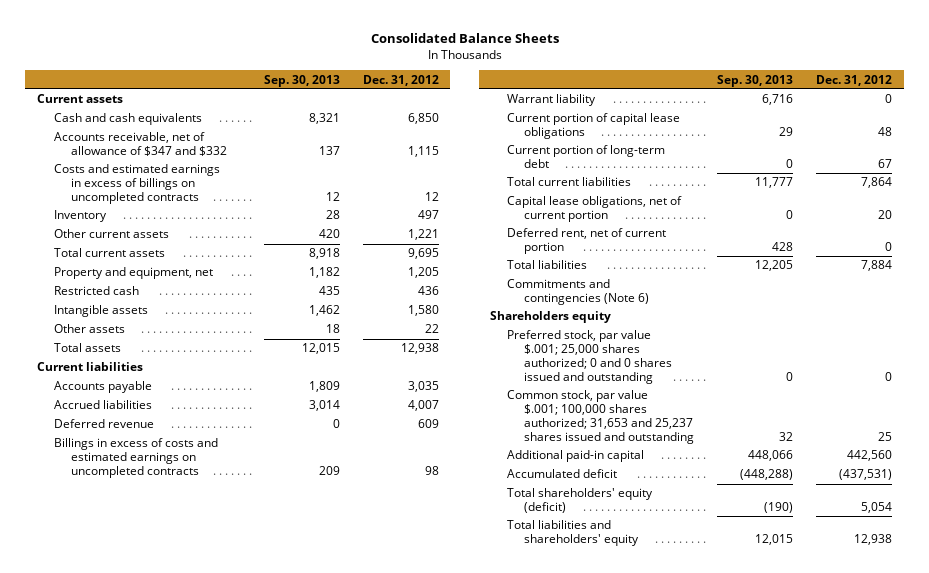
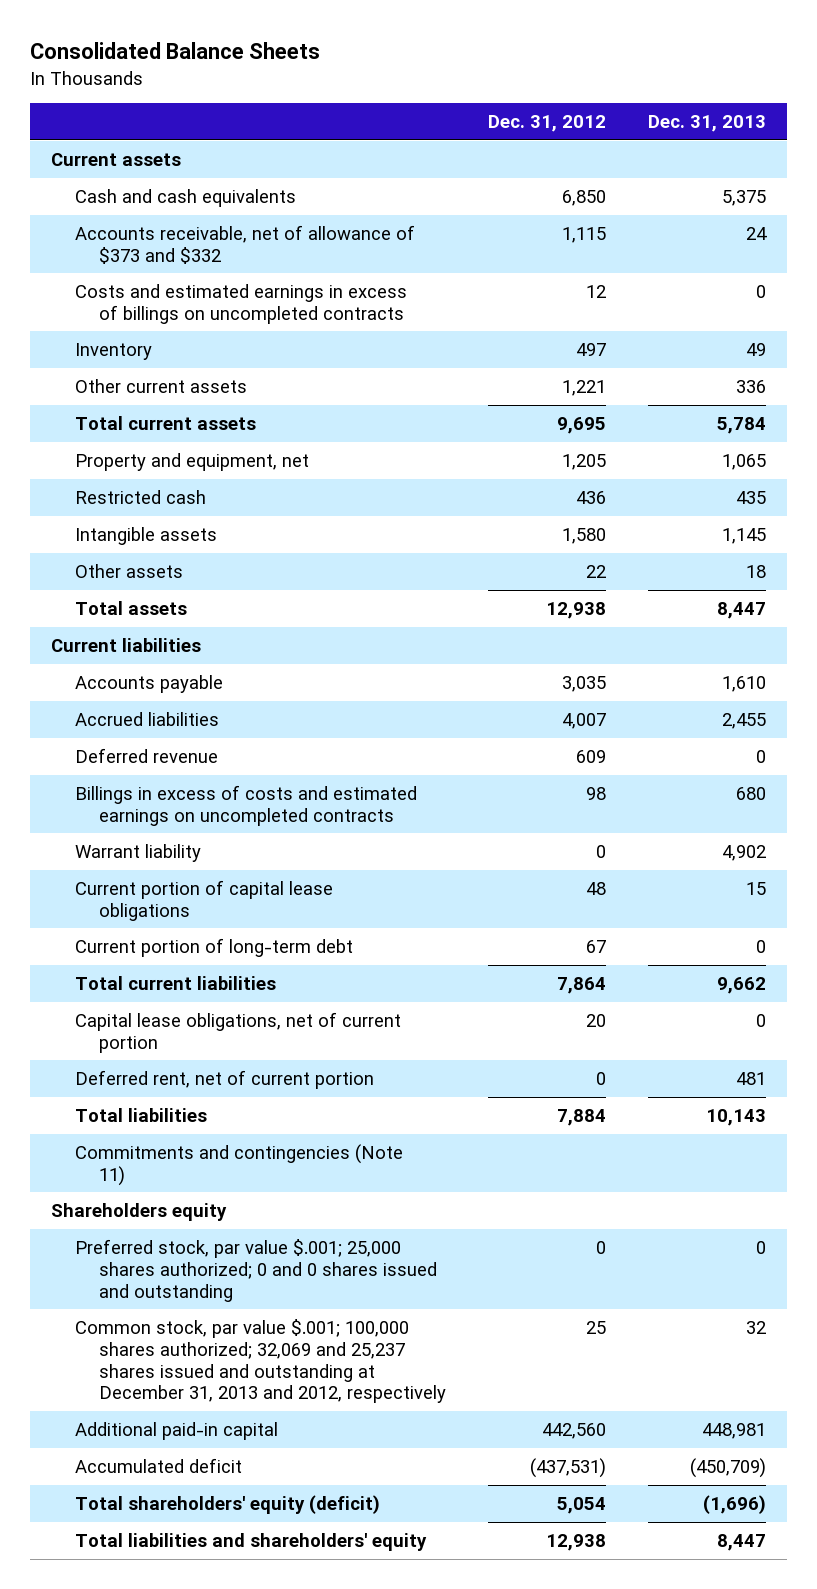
- | Sep. 30, 2013 | Dec. 31, 2012
+ | Dec. 31, 2012 | Dec. 31, 2013
- Accounts receivable, net of allowance of $347 and $332 | 137 | 1,115
+ Accounts receivable, net of allowance of $373 and $332 | 1,115 | 24
- Commitments and contingencies (Note 6)
+ Commitments and contingencies (Note 11)
- Common stock, par value $.001; 100,000 shares authorized; 31,653 and 25,237 shares issued and outstanding | 32 | 25
+ Common stock, par value $.001; 100,000 shares authorized; 32,069 and 25,237 shares issued and outstanding at December 31, 2013 and 2012, respectively | 25 | 32

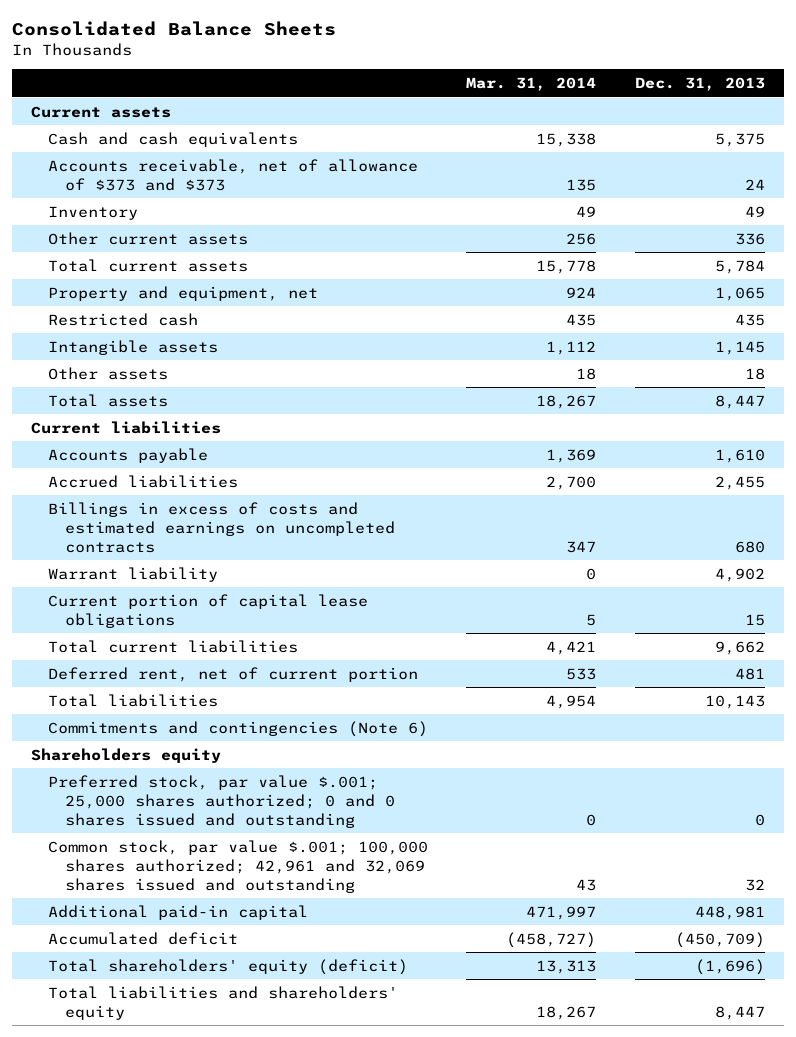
- | Dec. 31, 2012 | Dec. 31, 2013
+ | Mar. 31, 2014 | Dec. 31, 2013
- Accounts receivable, net of allowance of $373 and $332 | 1,115 | 24
- Costs and estimated earnings in excess of billings on uncompleted contracts | 12 | 0
+ Accounts receivable, net of allowance of $373 and $373 | 135 | 24
- Deferred revenue | 609 | 0
- Current portion of long-term debt | 67 | 0
- Capital lease obligations, net of current portion | 20 | 0
- Commitments and contingencies (Note 11)
+ Commitments and contingencies (Note 6)
- Common stock, par value $.001; 100,000 shares authorized; 32,069 and 25,237 shares issued and outstanding at December 31, 2013 and 2012, respectively | 25 | 32
+ Common stock, par value $.001; 100,000 shares authorized; 42,961 and 32,069 shares issued and outstanding | 43 | 32

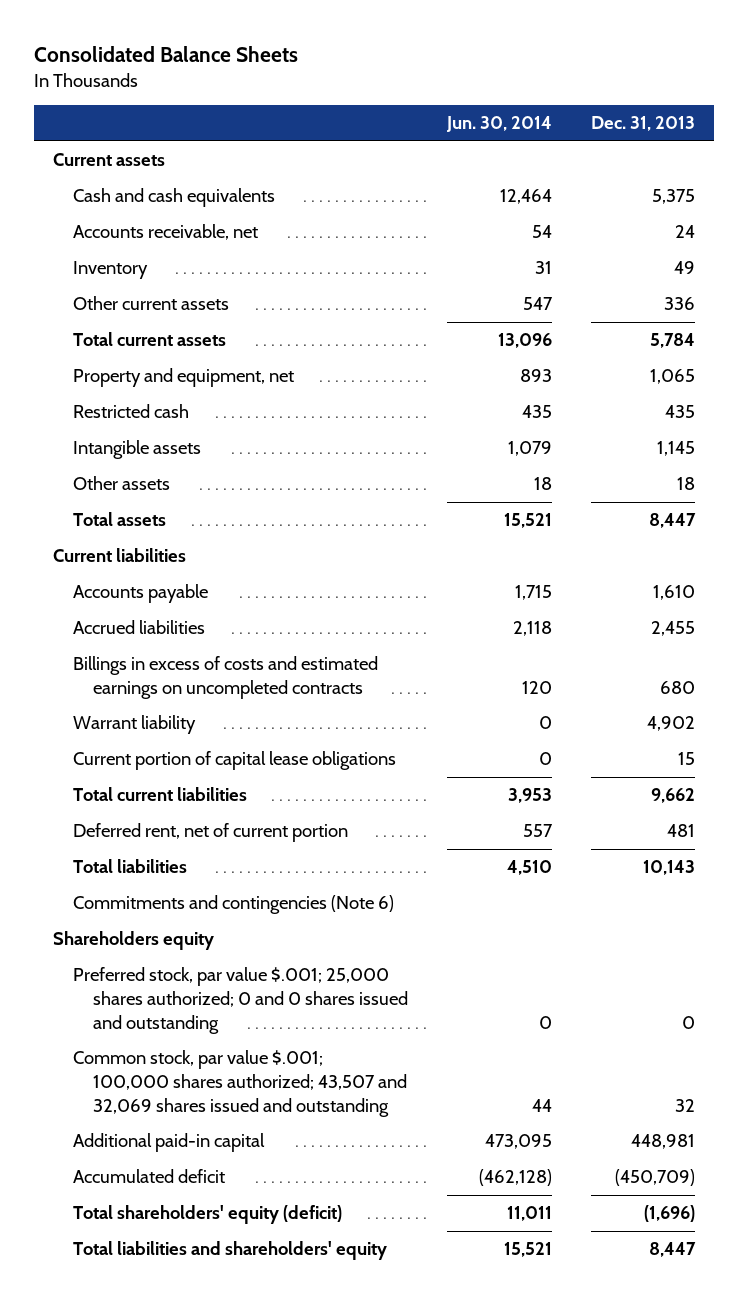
- | Mar. 31, 2014 | Dec. 31, 2013
+ | Jun. 30, 2014 | Dec. 31, 2013
- Accounts receivable, net of allowance of $373 and $373 | 135 | 24
+ Accounts receivable, net | 54 | 24
- Common stock, par value $.001; 100,000 shares authorized; 42,961 and 32,069 shares issued and outstanding | 43 | 32
+ Common stock, par value $.001; 100,000 shares authorized; 43,507 and 32,069 shares issued and outstanding | 44 | 32

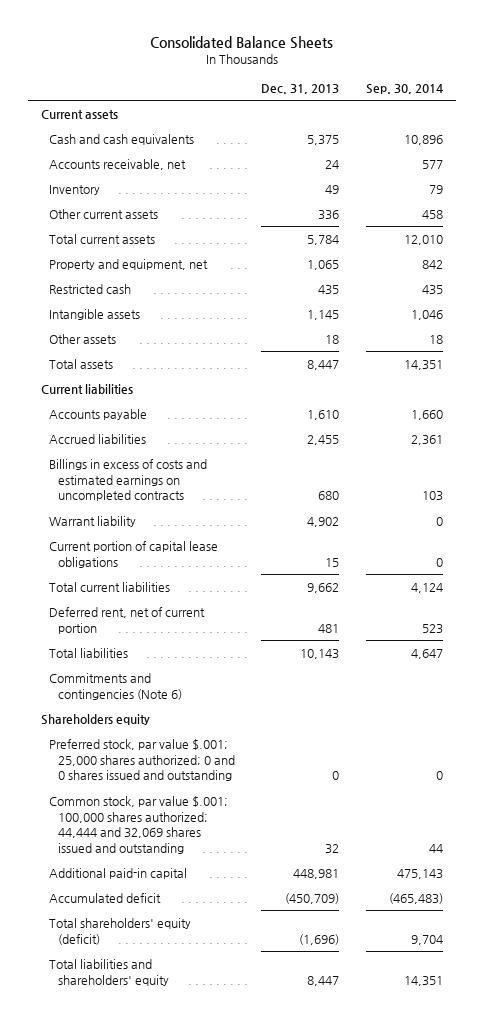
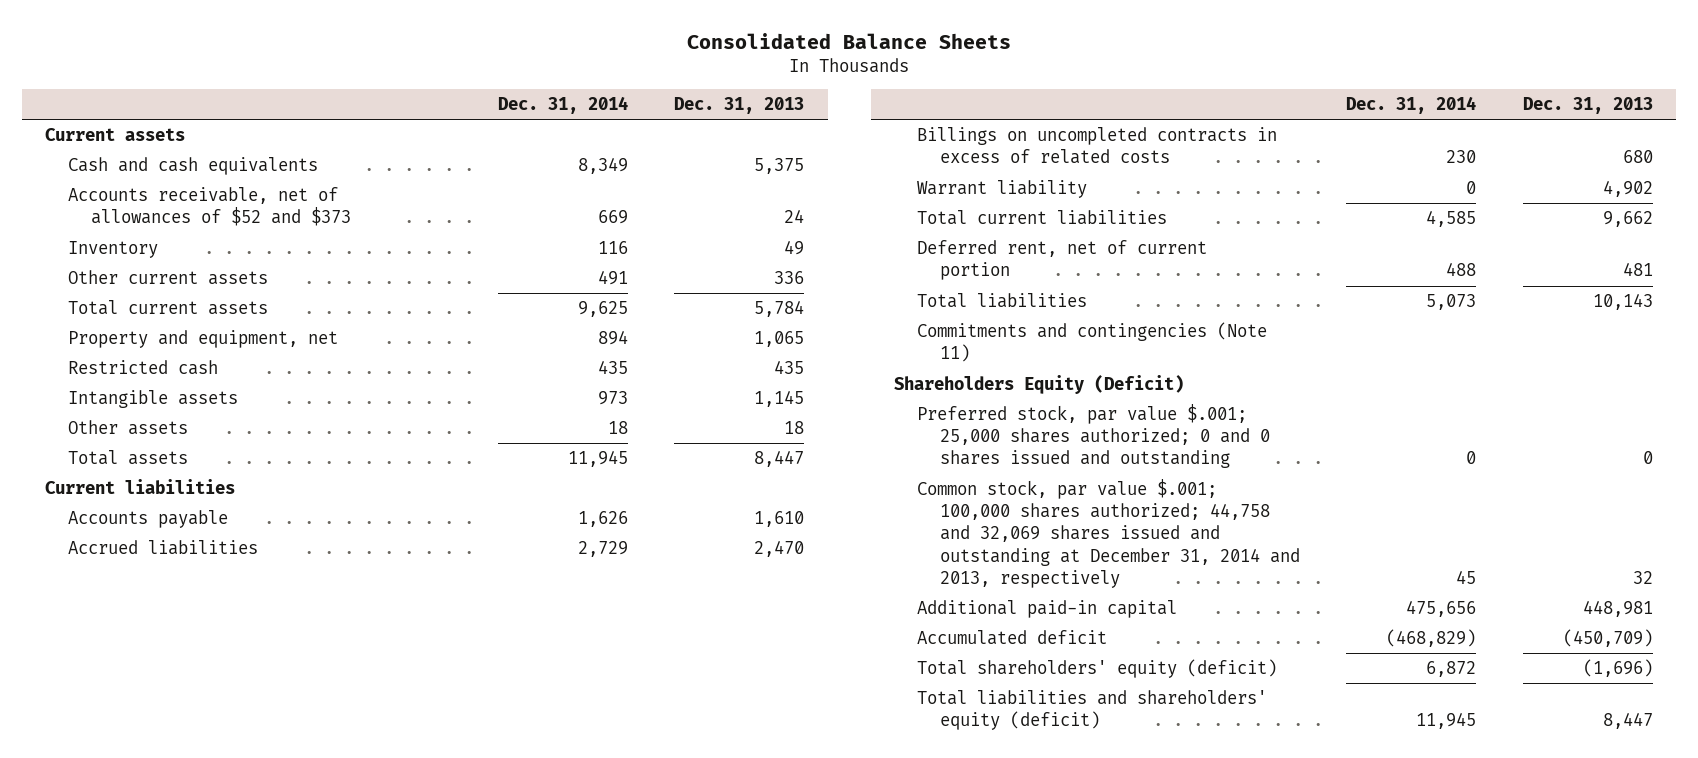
- | Dec. 31, 2013 | Sep. 30, 2014
+ | Dec. 31, 2014 | Dec. 31, 2013
- Accounts receivable, net | 24 | 577
+ Accounts receivable, net of allowances of $52 and $373 | 669 | 24
- Accrued liabilities | 2,455 | 2,361
- Billings in excess of costs and estimated earnings on uncompleted contracts | 680 | 103
+ Accrued liabilities | 2,729 | 2,470
+ Billings on uncompleted contracts in excess of related costs | 230 | 680
- Current portion of capital lease obligations | 15 | 0
- Commitments and contingencies (Note 6)
- Shareholders equity
+ Commitments and contingencies (Note 11)
+ Shareholders Equity (Deficit)
- Common stock, par value $.001; 100,000 shares authorized; 44,444 and 32,069 shares issued and outstanding | 32 | 44
+ Common stock, par value $.001; 100,000 shares authorized; 44,758 and 32,069 shares issued and outstanding at December 31, 2014 and 2013, respectively | 45 | 32
- Total liabilities and shareholders' equity | 8,447 | 14,351
+ Total liabilities and shareholders' equity (deficit) | 11,945 | 8,447

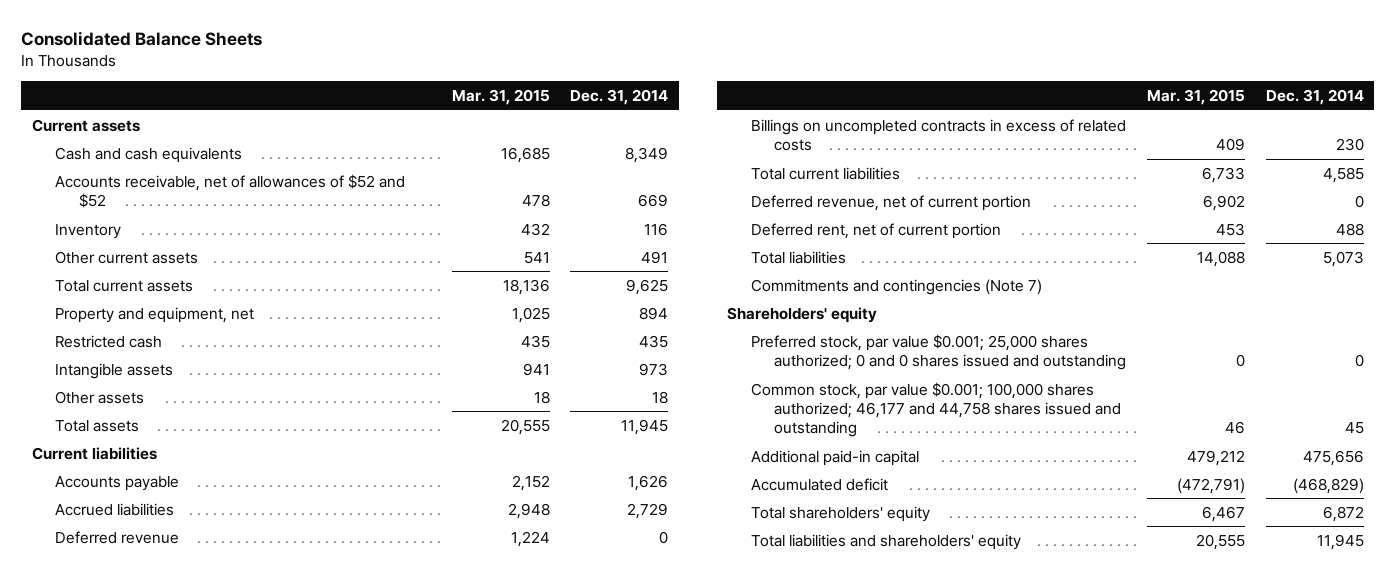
- | Dec. 31, 2014 | Dec. 31, 2013
+ | Mar. 31, 2015 | Dec. 31, 2014
- Accounts receivable, net of allowances of $52 and $373 | 669 | 24
+ Accounts receivable, net of allowances of $52 and $52 | 478 | 669
+ Deferred revenue | 1,224 | 0
- Warrant liability | 0 | 4,902
+ Deferred revenue, net of current portion | 6,902 | 0
- Commitments and contingencies (Note 11)
- Shareholders Equity (Deficit)
- Preferred stock, par value $.001; 25,000 shares authorized; 0 and 0 shares issued and outstanding | 0 | 0
- Common stock, par value $.001; 100,000 shares authorized; 44,758 and 32,069 shares issued and outstanding at December 31, 2014 and 2013, respectively | 45 | 32
+ Commitments and contingencies (Note 7)
+ Shareholders' equity
+ Preferred stock, par value $0.001; 25,000 shares authorized; 0 and 0 shares issued and outstanding | 0 | 0
+ Common stock, par value $0.001; 100,000 shares authorized; 46,177 and 44,758 shares issued and outstanding | 46 | 45
- Total shareholders' equity (deficit) | 6,872 | (1,696)
- Total liabilities and shareholders' equity (deficit) | 11,945 | 8,447
+ Total shareholders' equity | 6,467 | 6,872
+ Total liabilities and shareholders' equity | 20,555 | 11,945

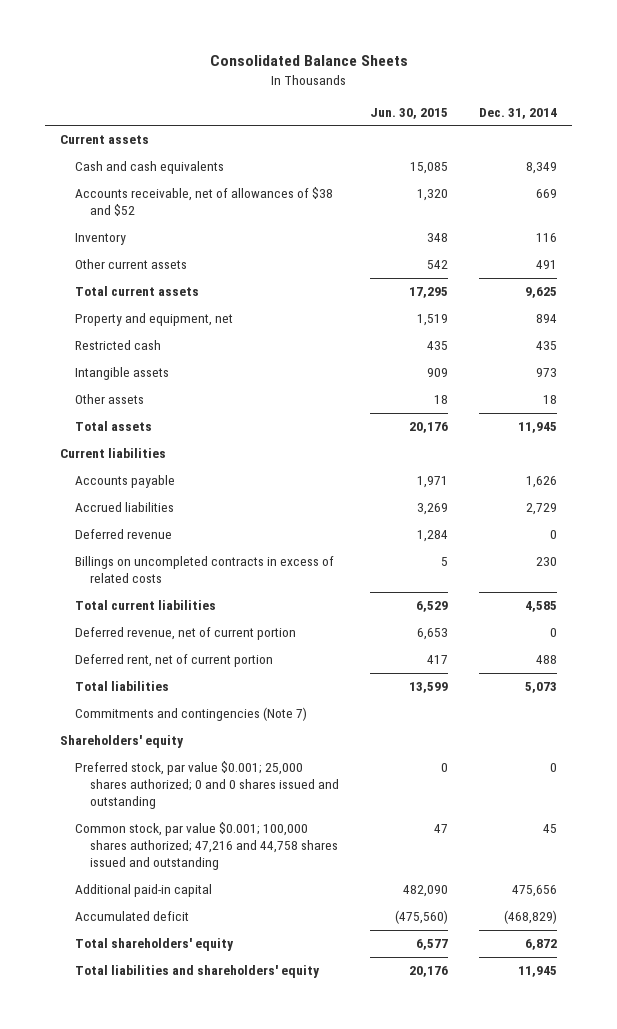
- | Mar. 31, 2015 | Dec. 31, 2014
+ | Jun. 30, 2015 | Dec. 31, 2014
- Accounts receivable, net of allowances of $52 and $52 | 478 | 669
+ Accounts receivable, net of allowances of $38 and $52 | 1,320 | 669
- Common stock, par value $0.001; 100,000 shares authorized; 46,177 and 44,758 shares issued and outstanding | 46 | 45
+ Common stock, par value $0.001; 100,000 shares authorized; 47,216 and 44,758 shares issued and outstanding | 47 | 45

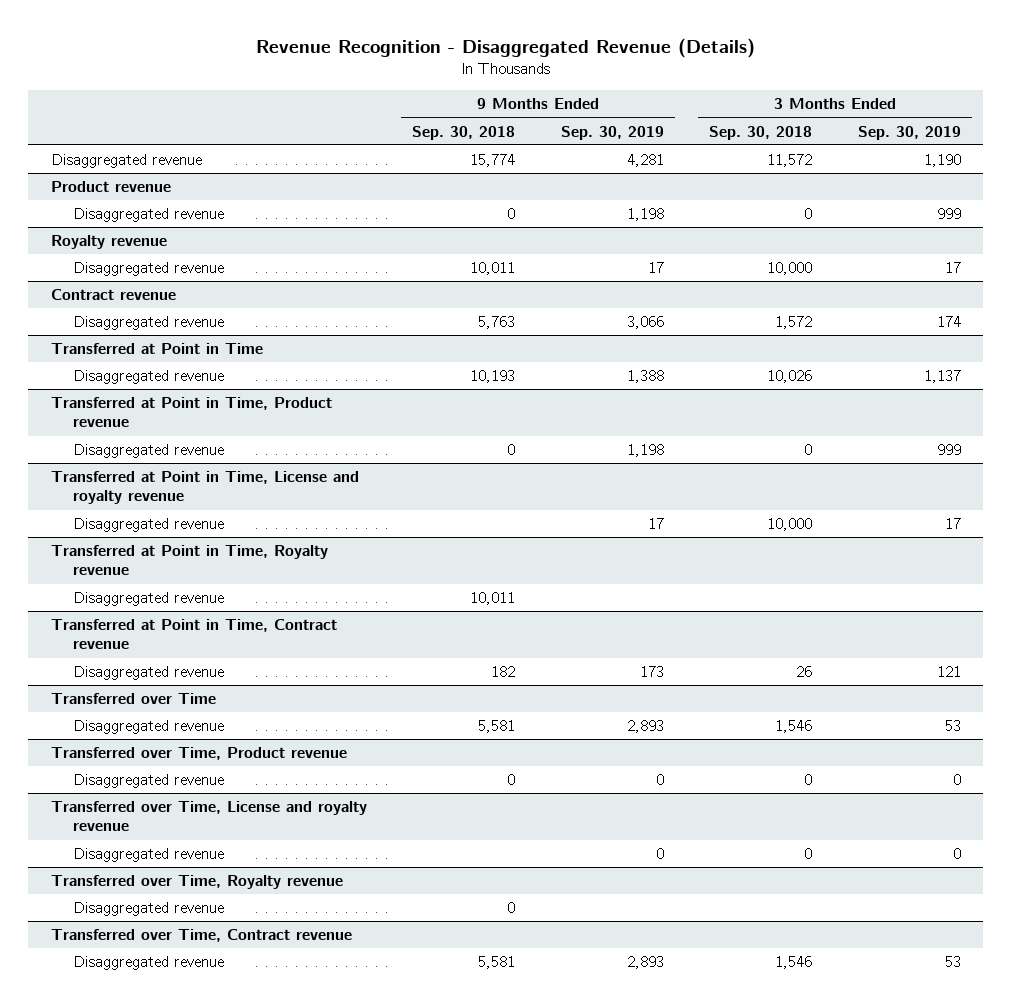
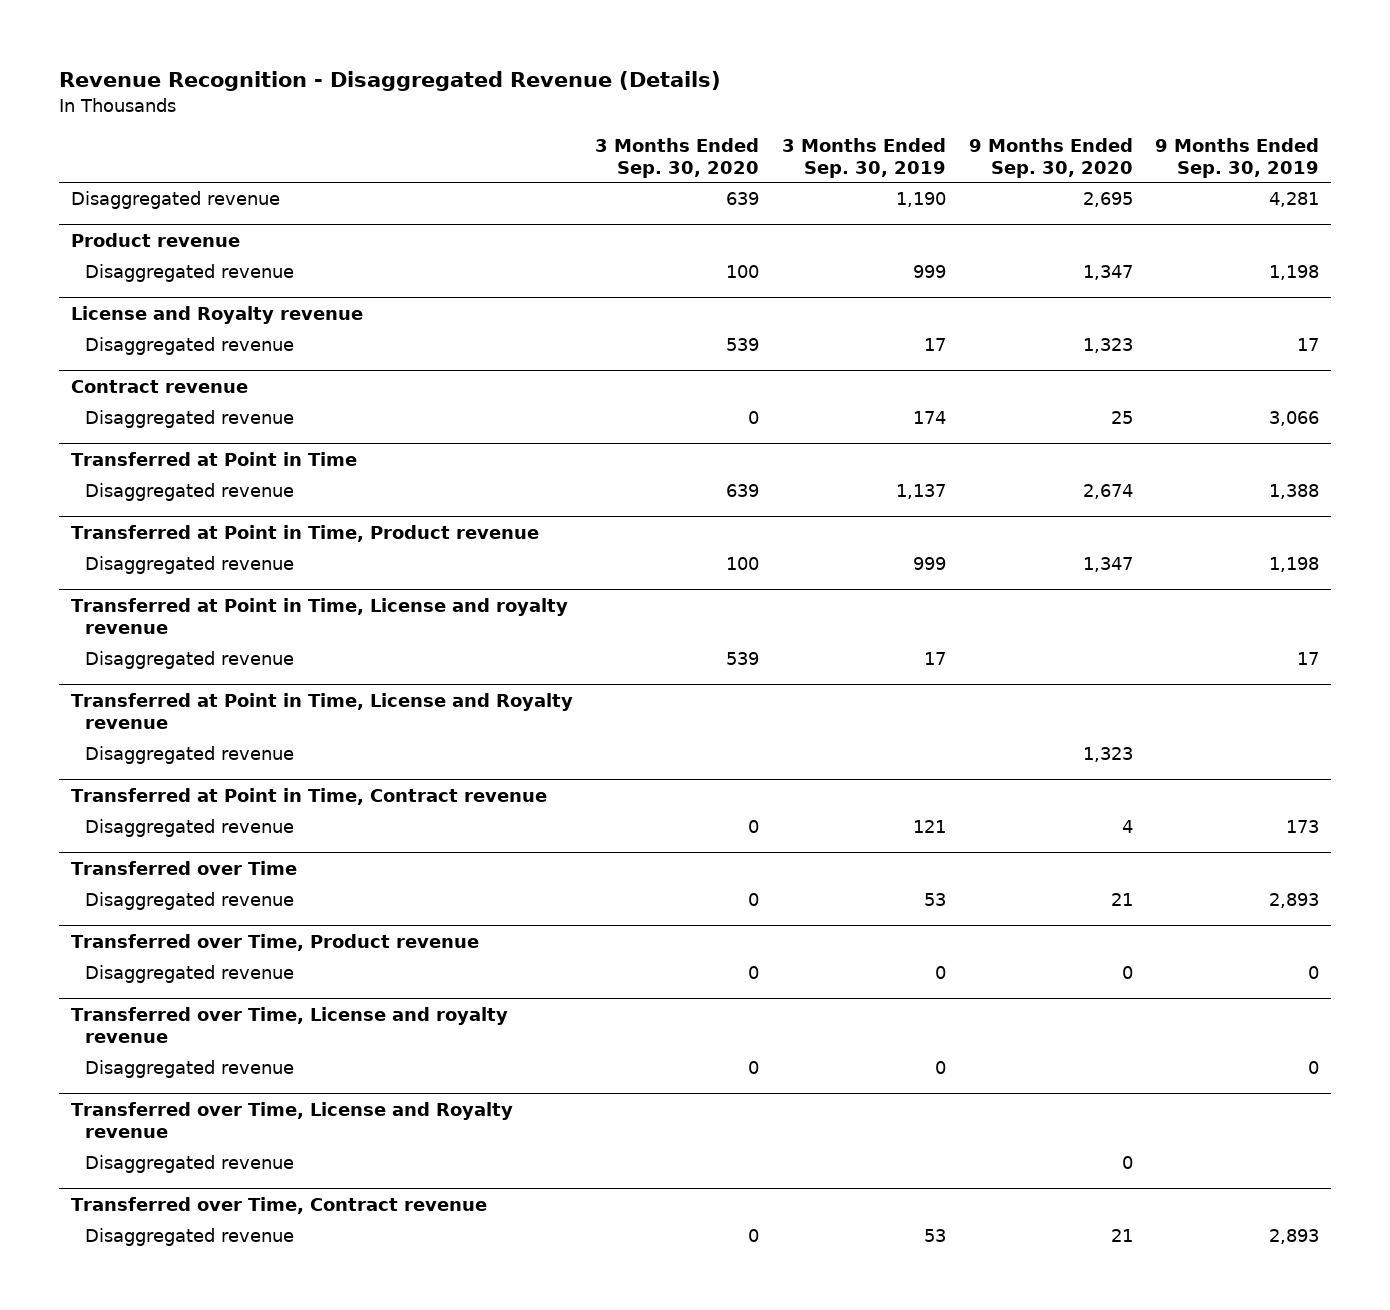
- | 9 Months Ended Sep. 30, 2018 | 9 Months Ended Sep. 30, 2019 | 3 Months Ended Sep. 30, 2018 | 3 Months Ended Sep. 30, 2019
+ | 3 Months Ended Sep. 30, 2020 | 3 Months Ended Sep. 30, 2019 | 9 Months Ended Sep. 30, 2020 | 9 Months Ended Sep. 30, 2019
- Royalty revenue
+ License and Royalty revenue
- Transferred at Point in Time, Royalty revenue
+ Transferred at Point in Time, License and Royalty revenue
- Transferred over Time, Royalty revenue
+ Transferred over Time, License and Royalty revenue

